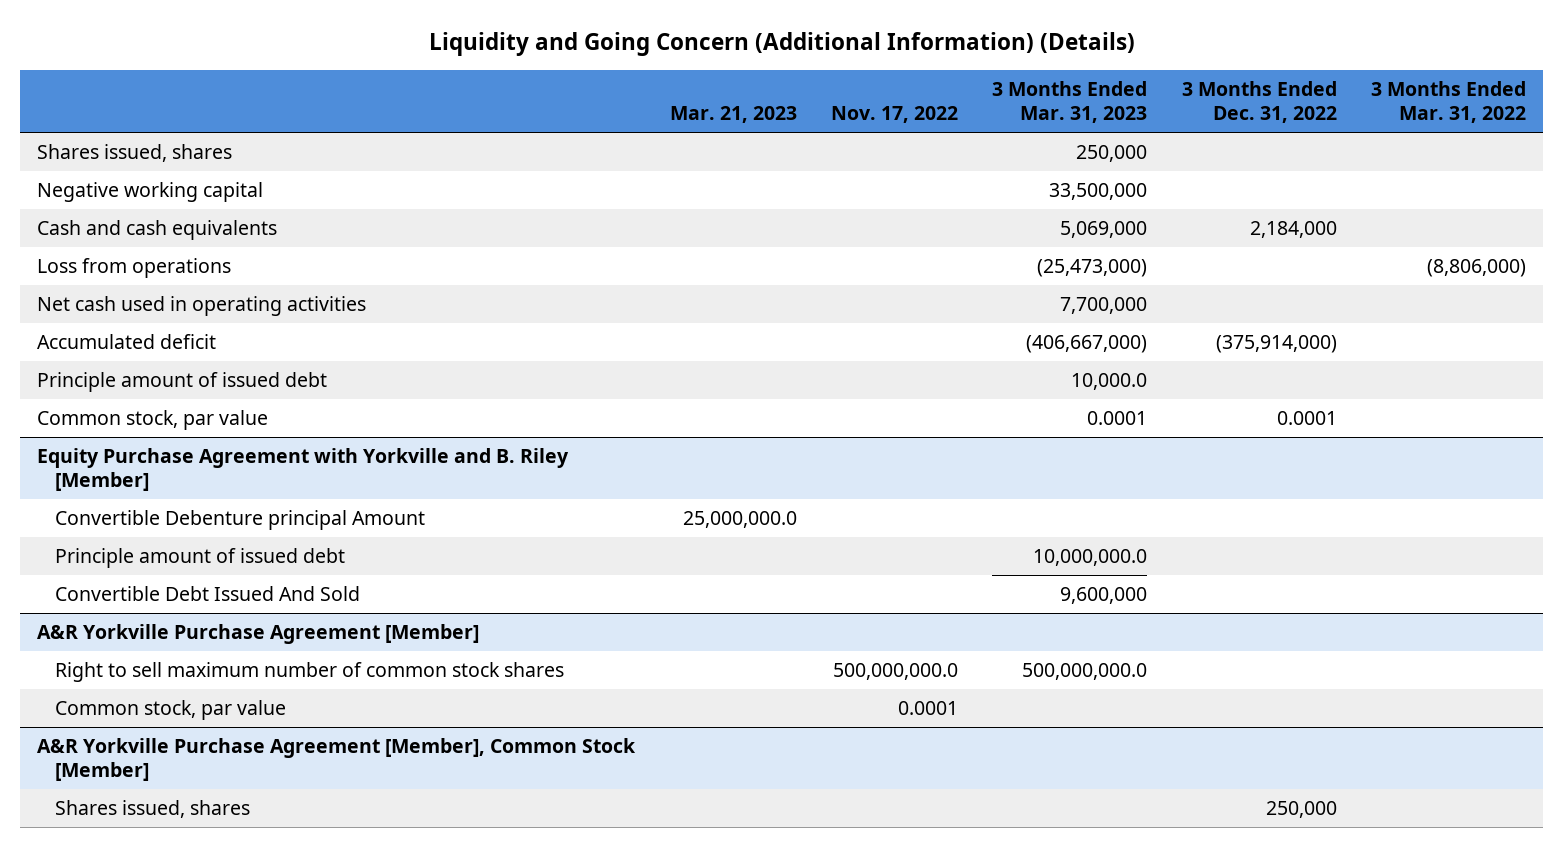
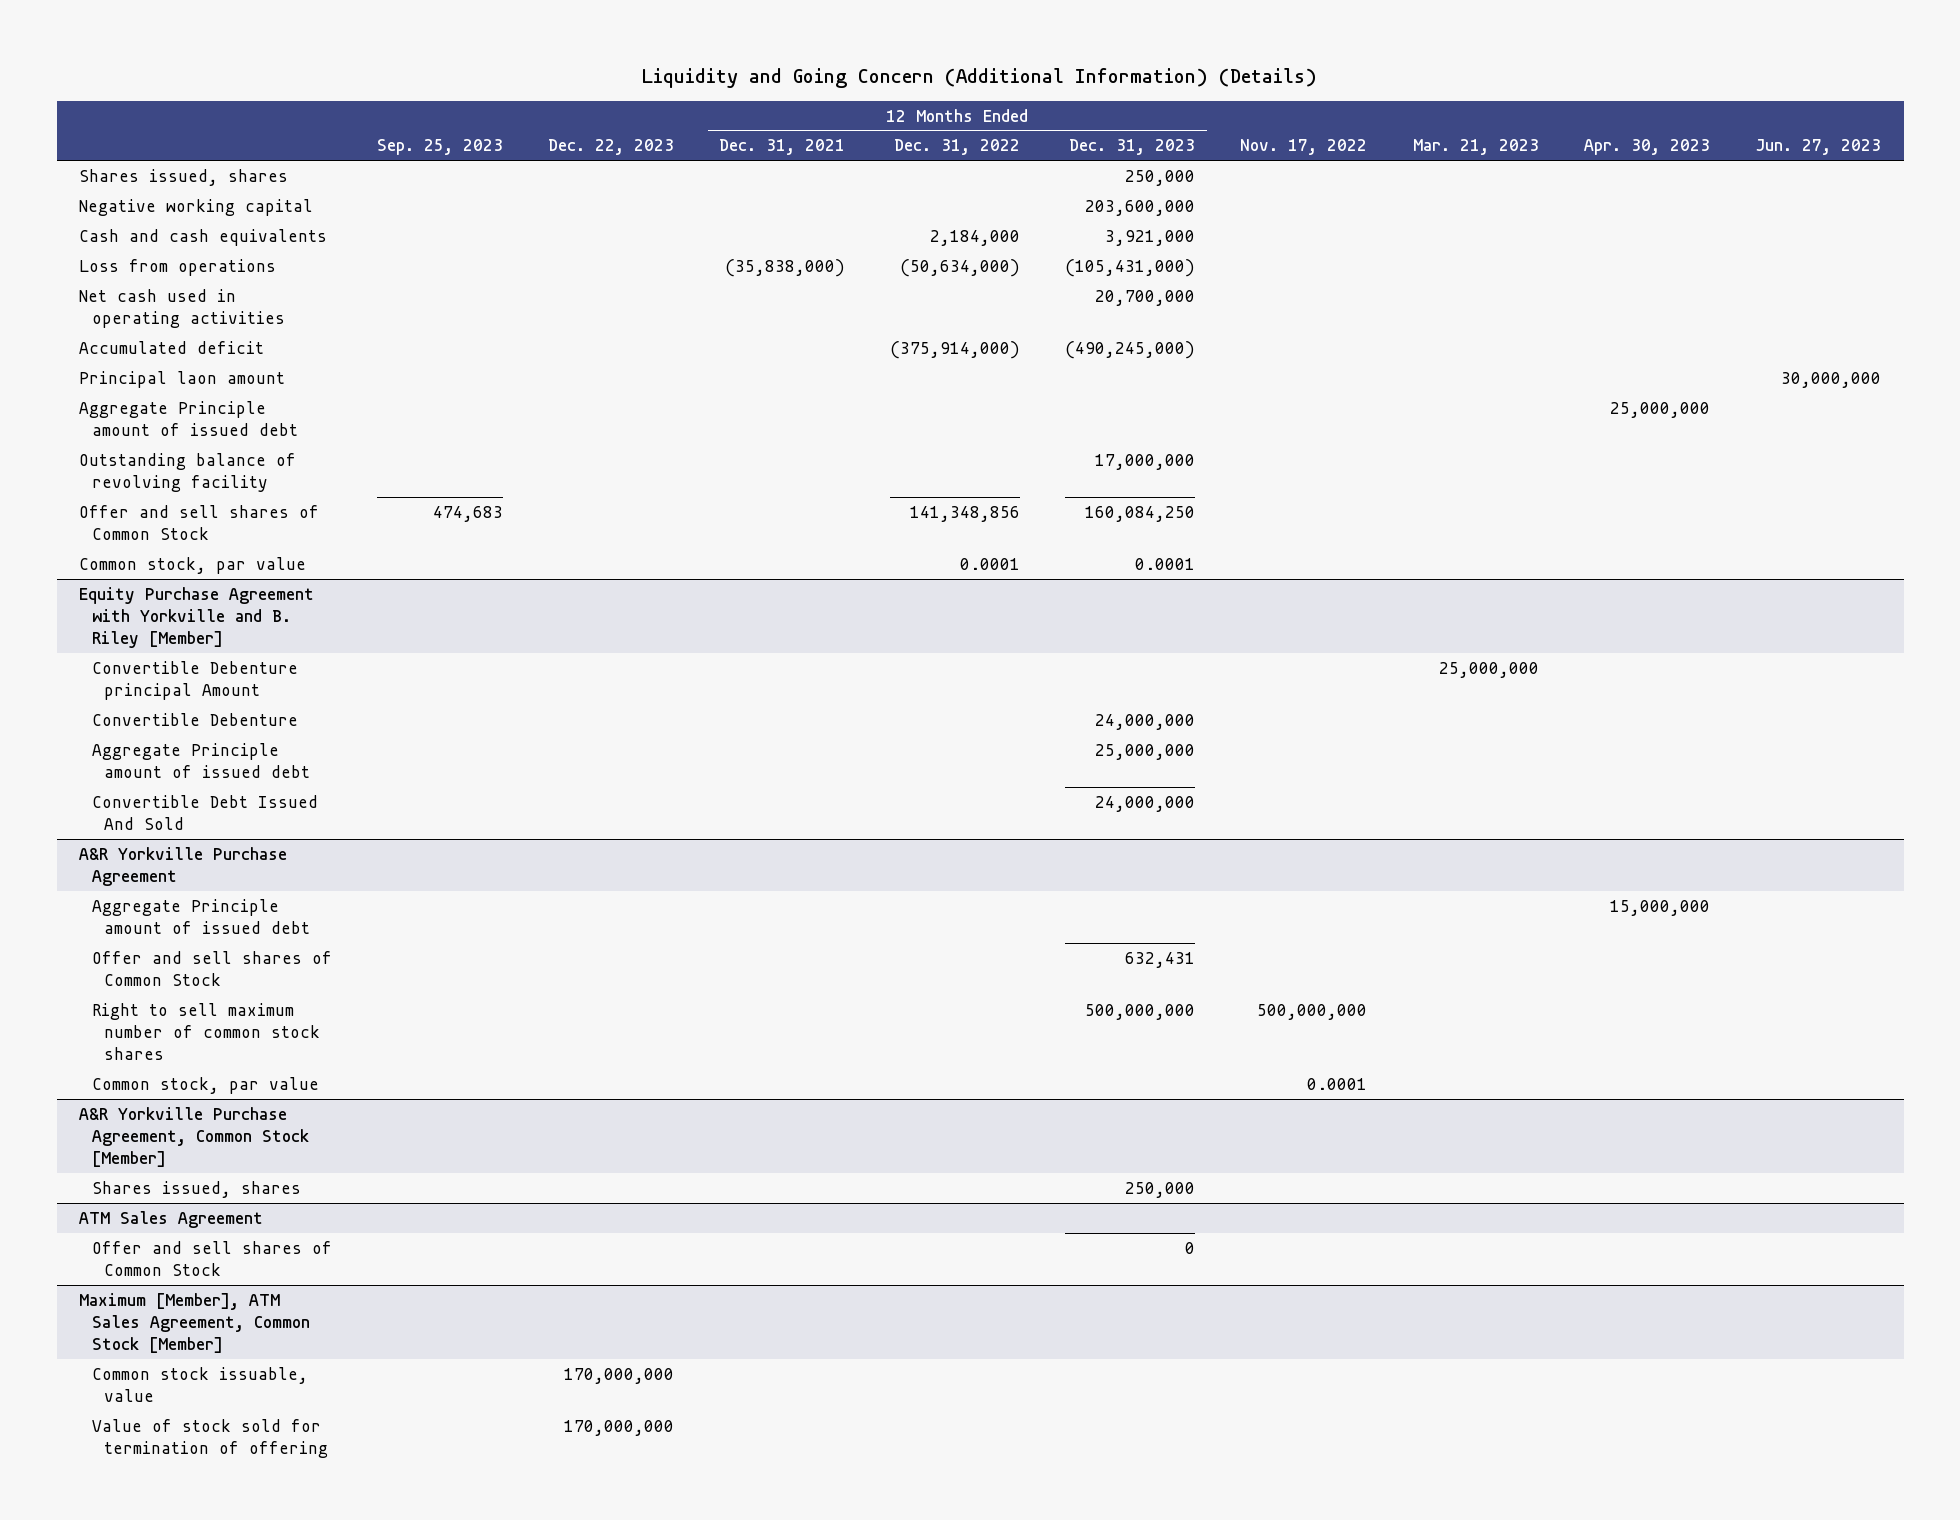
- | Mar. 21, 2023 | Nov. 17, 2022 | 3 Months Ended Mar. 31, 2023 | 3 Months Ended Dec. 31, 2022 | 3 Months Ended Mar. 31, 2022
+ | Sep. 25, 2023 | Dec. 22, 2023 | 12 Months Ended Dec. 31, 2021 | 12 Months Ended Dec. 31, 2022 | 12 Months Ended Dec. 31, 2023 | Nov. 17, 2022 | Mar. 21, 2023 | Apr. 30, 2023 | Jun. 27, 2023
- Principle amount of issued debt | | | 10,000.0 | |
+ Principal laon amount | | | | | | | | | 30,000,000
+ Aggregate Principle amount of issued debt | | | | | | | | 25,000,000 |
+ Outstanding balance of revolving facility | | | | | 17,000,000 | | | |
+ Offer and sell shares of Common Stock | 474,683 | | | 141,348,856 | 160,084,250 | | | |
@ Equity Purchase Agreement with Yorkville and B. Riley [Member]
- Convertible Debenture principal Amount | 25,000,000.0 | | | |
- Principle amount of issued debt | | | 10,000,000.0 | |
+ Convertible Debenture principal Amount | | | | | | | 25,000,000 | |
+ Convertible Debenture | | | | | 24,000,000 | | | |
+ Aggregate Principle amount of issued debt | | | | | 25,000,000 | | | |
- A&R Yorkville Purchase Agreement [Member]
- Right to sell maximum number of common stock shares | | 500,000,000.0 | 500,000,000.0 | |
+ A&R Yorkville Purchase Agreement
+ Aggregate Principle amount of issued debt | | | | | | | | 15,000,000 |
+ Offer and sell shares of Common Stock | | | | | 632,431 | | | |
+ Right to sell maximum number of common stock shares | | | | | 500,000,000 | 500,000,000 | | |
- A&R Yorkville Purchase Agreement [Member], Common Stock [Member]
+ A&R Yorkville Purchase Agreement, Common Stock [Member]
+ ATM Sales Agreement
+ Offer and sell shares of Common Stock | | | | | 0 | | | |
+ Maximum [Member], ATM Sales Agreement, Common Stock [Member]
+ Common stock issuable, value | | 170,000,000 | | | | | | |
+ Value of stock sold for termination of offering | | 170,000,000 | | | | | | |

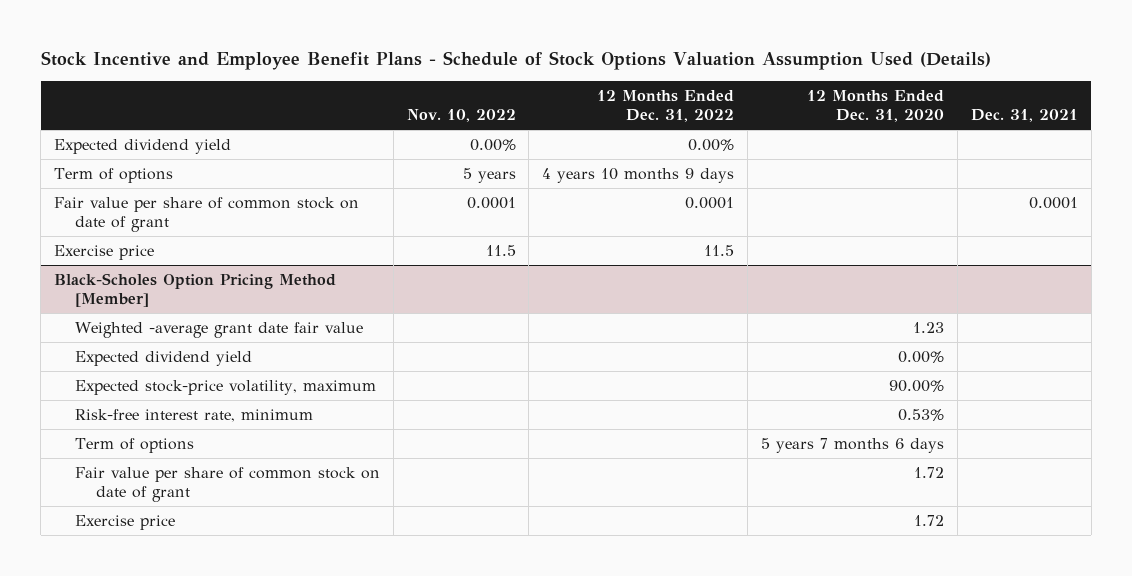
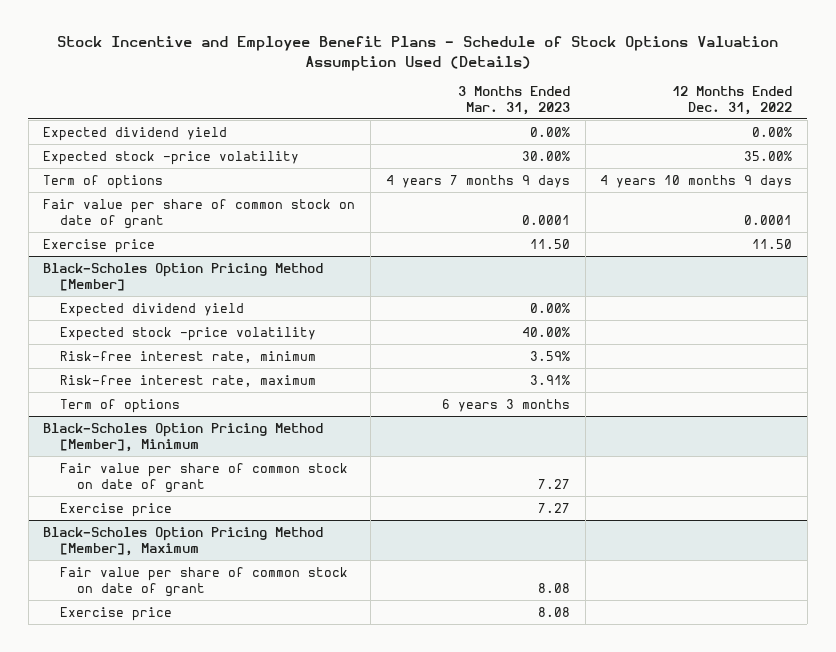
- | Nov. 10, 2022 | 12 Months Ended Dec. 31, 2022 | 12 Months Ended Dec. 31, 2020 | Dec. 31, 2021
+ | 3 Months Ended Mar. 31, 2023 | 12 Months Ended Dec. 31, 2022
+ Expected stock -price volatility | 30.00% | 35.00%
- Exercise price | 11.5 | 11.5 | |
+ Exercise price | 11.50 | 11.50
@ Black-Scholes Option Pricing Method [Member]
- Weighted -average grant date fair value | | | 1.23 |
- Expected stock-price volatility, maximum | | | 90.00% |
+ Expected stock -price volatility | 40.00% |
+ Risk-free interest rate, maximum | 3.91% |
- Fair value per share of common stock on date of grant | | | 1.72 |
- Exercise price | | | 1.72 |
+ Black-Scholes Option Pricing Method [Member], Minimum
+ Fair value per share of common stock on date of grant | 7.27 |
+ Exercise price | 7.27 |
+ Black-Scholes Option Pricing Method [Member], Maximum
+ Fair value per share of common stock on date of grant | 8.08 |
+ Exercise price | 8.08 |

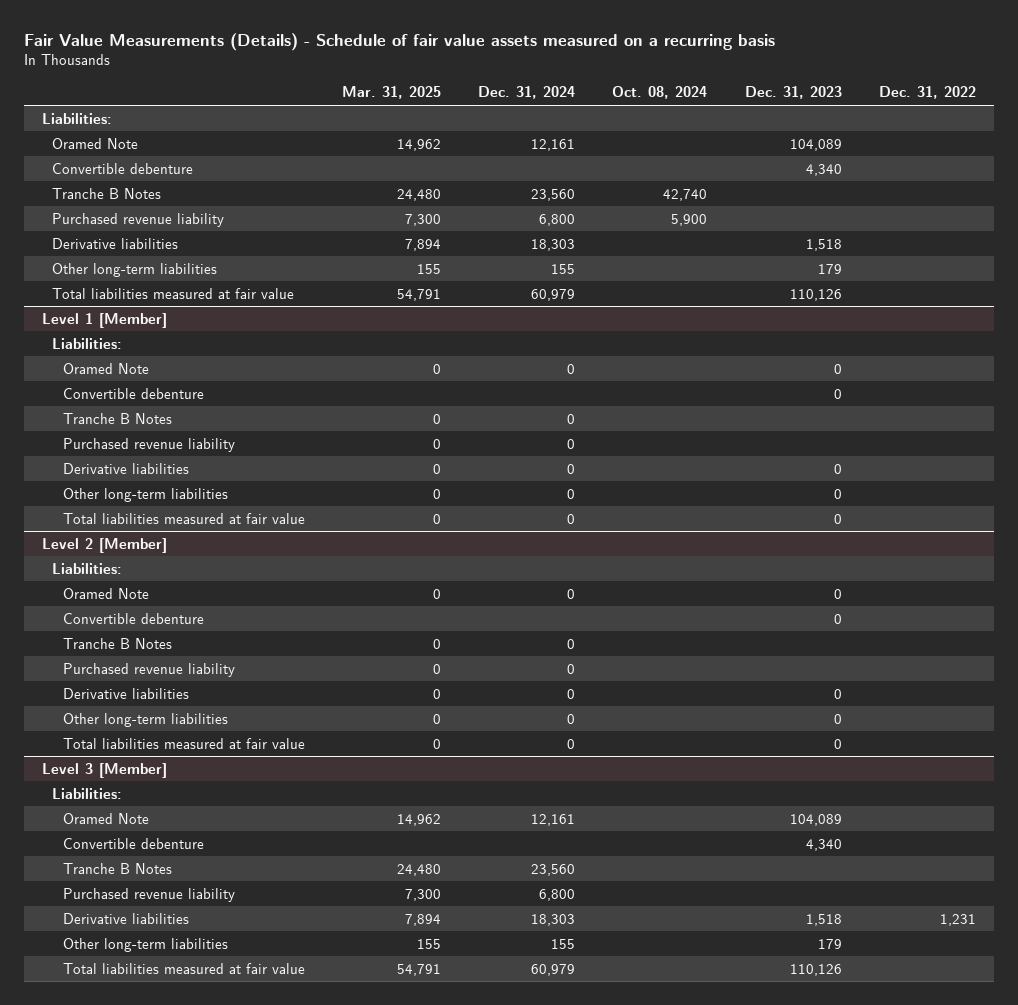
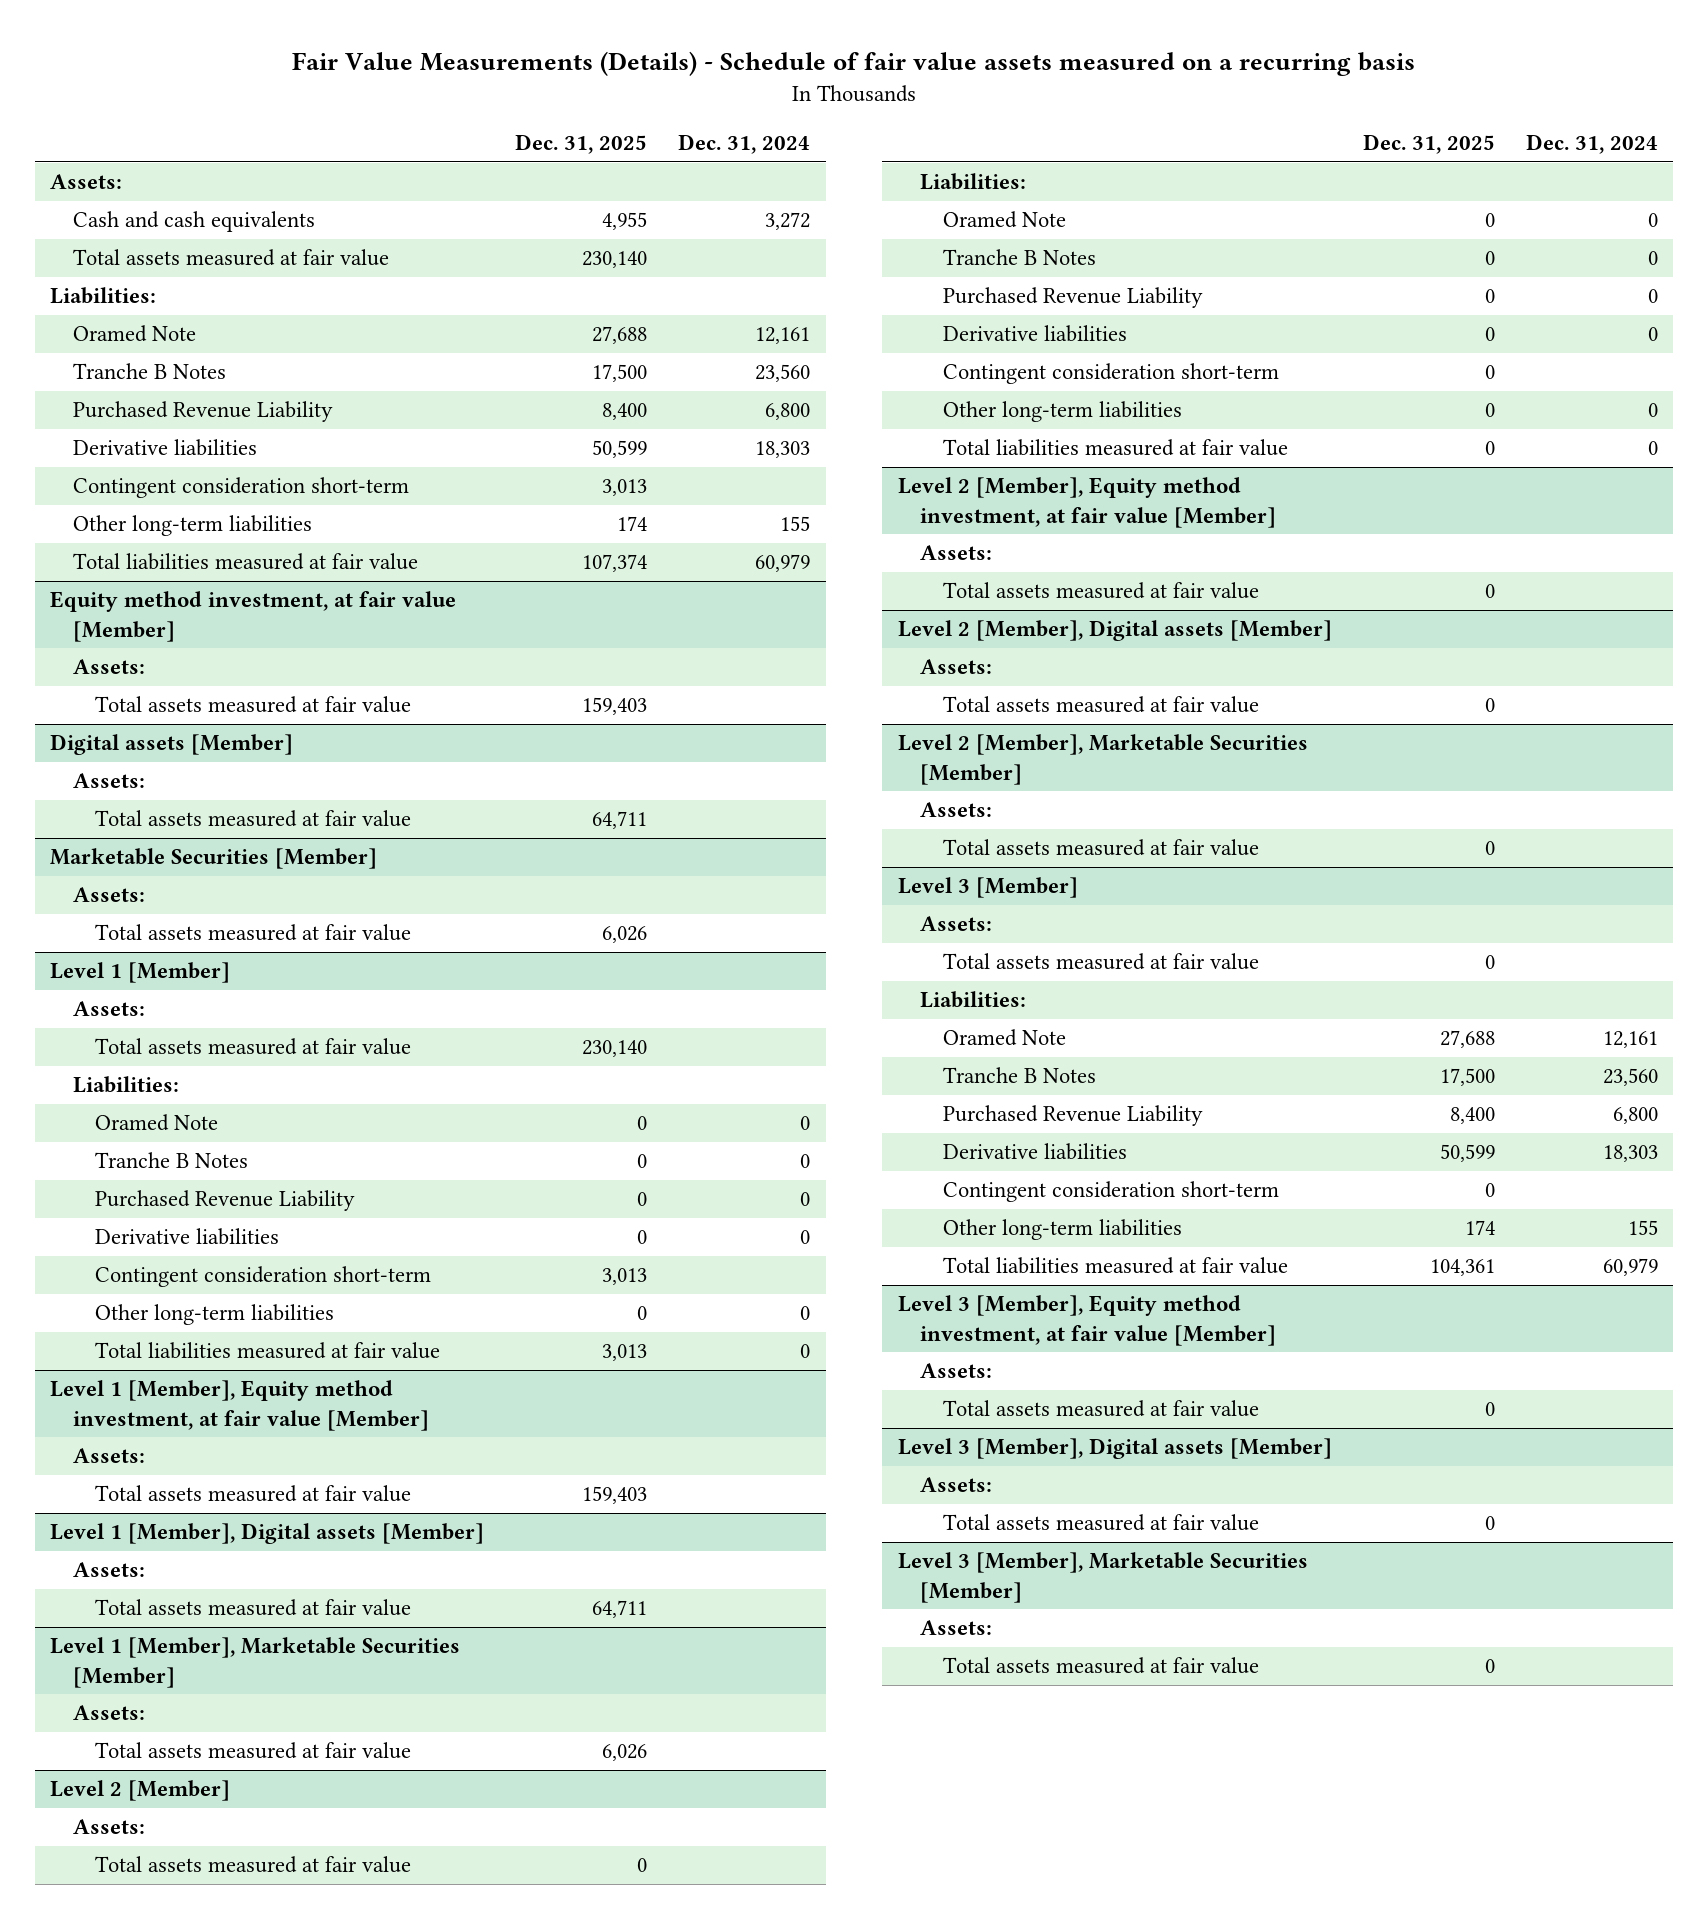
- | Mar. 31, 2025 | Dec. 31, 2024 | Oct. 08, 2024 | Dec. 31, 2023 | Dec. 31, 2022
+ | Dec. 31, 2025 | Dec. 31, 2024
+ Assets:
+ Cash and cash equivalents | 4,955 | 3,272
+ Total assets measured at fair value | 230,140 |
- Convertible debenture | | | | 4,340 |
- Purchased revenue liability | 7,300 | 6,800 | 5,900 | |
+ Purchased Revenue Liability | 8,400 | 6,800
+ Contingent consideration short-term | 3,013 |
+ Equity method investment, at fair value [Member]
+ Assets:
+ Total assets measured at fair value | 159,403 |
+ Digital assets [Member]
+ Assets:
+ Total assets measured at fair value | 64,711 |
+ Marketable Securities [Member]
+ Assets:
+ Total assets measured at fair value | 6,026 |
@ Level 1 [Member]
+ Assets:
+ Total assets measured at fair value | 230,140 |
- Convertible debenture | | | | 0 |
- Purchased revenue liability | 0 | 0 | | |
+ Purchased Revenue Liability | 0 | 0
+ Contingent consideration short-term | 3,013 |
+ Level 1 [Member], Equity method investment, at fair value [Member]
+ Assets:
+ Total assets measured at fair value | 159,403 |
+ Level 1 [Member], Digital assets [Member]
+ Assets:
+ Total assets measured at fair value | 64,711 |
+ Level 1 [Member], Marketable Securities [Member]
+ Assets:
+ Total assets measured at fair value | 6,026 |
@ Level 2 [Member]
+ Assets:
+ Total assets measured at fair value | 0 |
- Convertible debenture | | | | 0 |
- Purchased revenue liability | 0 | 0 | | |
+ Purchased Revenue Liability | 0 | 0
+ Contingent consideration short-term | 0 |
+ Level 2 [Member], Equity method investment, at fair value [Member]
+ Assets:
+ Total assets measured at fair value | 0 |
+ Level 2 [Member], Digital assets [Member]
+ Assets:
+ Total assets measured at fair value | 0 |
+ Level 2 [Member], Marketable Securities [Member]
+ Assets:
+ Total assets measured at fair value | 0 |
@ Level 3 [Member]
+ Assets:
+ Total assets measured at fair value | 0 |
- Convertible debenture | | | | 4,340 |
- Purchased revenue liability | 7,300 | 6,800 | | |
+ Purchased Revenue Liability | 8,400 | 6,800
+ Contingent consideration short-term | 0 |
+ Level 3 [Member], Equity method investment, at fair value [Member]
+ Assets:
+ Total assets measured at fair value | 0 |
+ Level 3 [Member], Digital assets [Member]
+ Assets:
+ Total assets measured at fair value | 0 |
+ Level 3 [Member], Marketable Securities [Member]
+ Assets:
+ Total assets measured at fair value | 0 |

